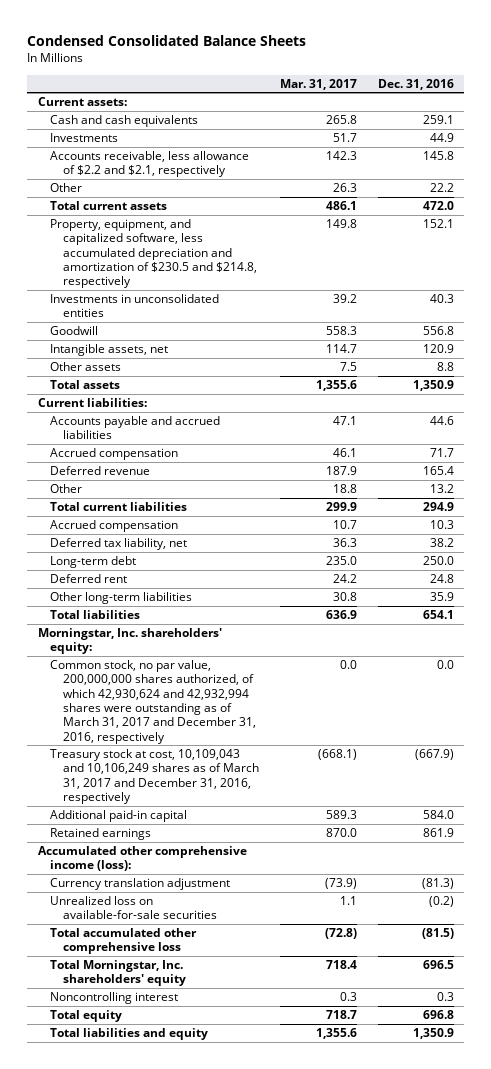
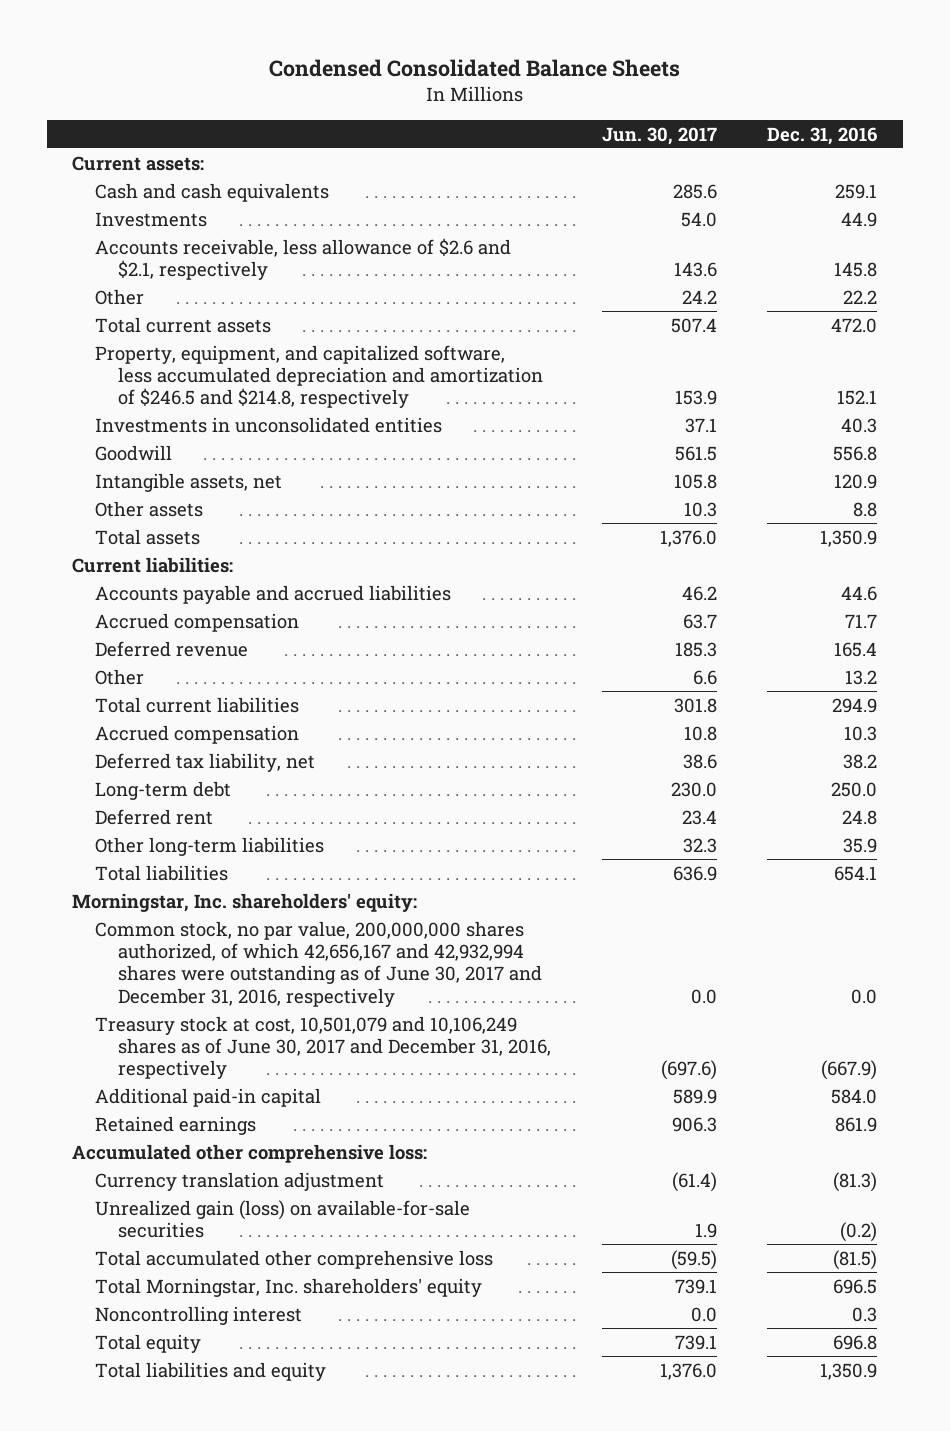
- | Mar. 31, 2017 | Dec. 31, 2016
+ | Jun. 30, 2017 | Dec. 31, 2016
- Accounts receivable, less allowance of $2.2 and $2.1, respectively | 142.3 | 145.8
+ Accounts receivable, less allowance of $2.6 and $2.1, respectively | 143.6 | 145.8
- Property, equipment, and capitalized software, less accumulated depreciation and amortization of $230.5 and $214.8, respectively | 149.8 | 152.1
+ Property, equipment, and capitalized software, less accumulated depreciation and amortization of $246.5 and $214.8, respectively | 153.9 | 152.1
- Common stock, no par value, 200,000,000 shares authorized, of which 42,930,624 and 42,932,994 shares were outstanding as of March 31, 2017 and December 31, 2016, respectively | 0.0 | 0.0
- Treasury stock at cost, 10,109,043 and 10,106,249 shares as of March 31, 2017 and December 31, 2016, respectively | (668.1) | (667.9)
+ Common stock, no par value, 200,000,000 shares authorized, of which 42,656,167 and 42,932,994 shares were outstanding as of June 30, 2017 and December 31, 2016, respectively | 0.0 | 0.0
+ Treasury stock at cost, 10,501,079 and 10,106,249 shares as of June 30, 2017 and December 31, 2016, respectively | (697.6) | (667.9)
- Accumulated other comprehensive income (loss):
+ Accumulated other comprehensive loss:
- Unrealized loss on available-for-sale securities | 1.1 | (0.2)
+ Unrealized gain (loss) on available-for-sale securities | 1.9 | (0.2)

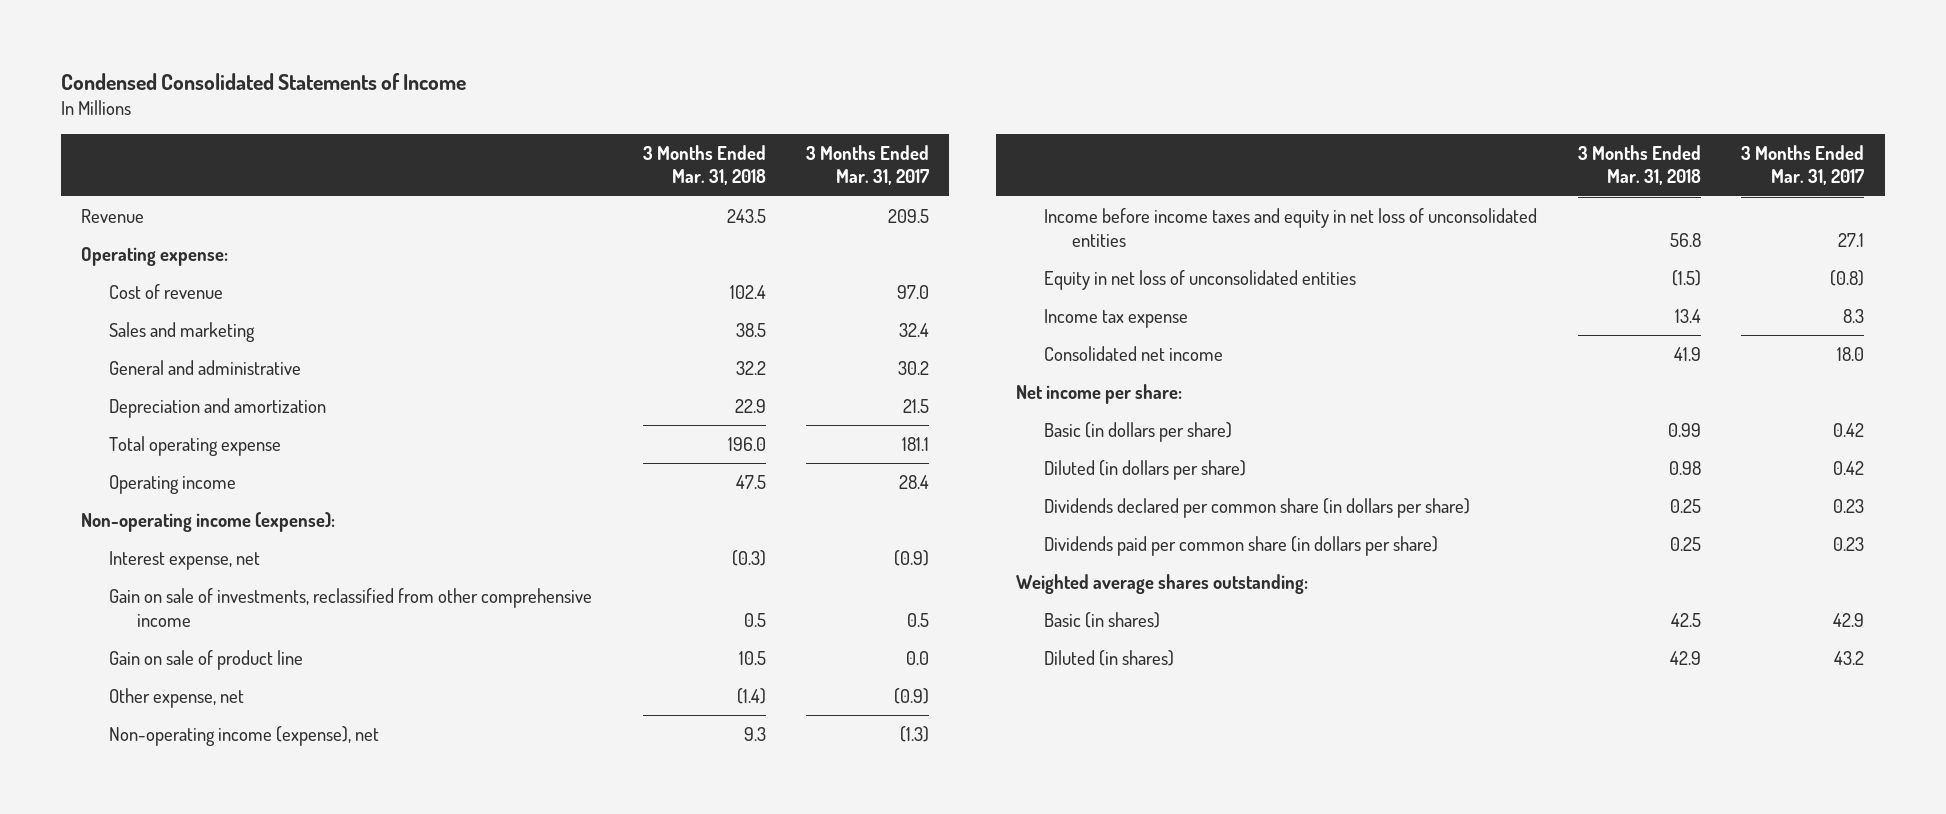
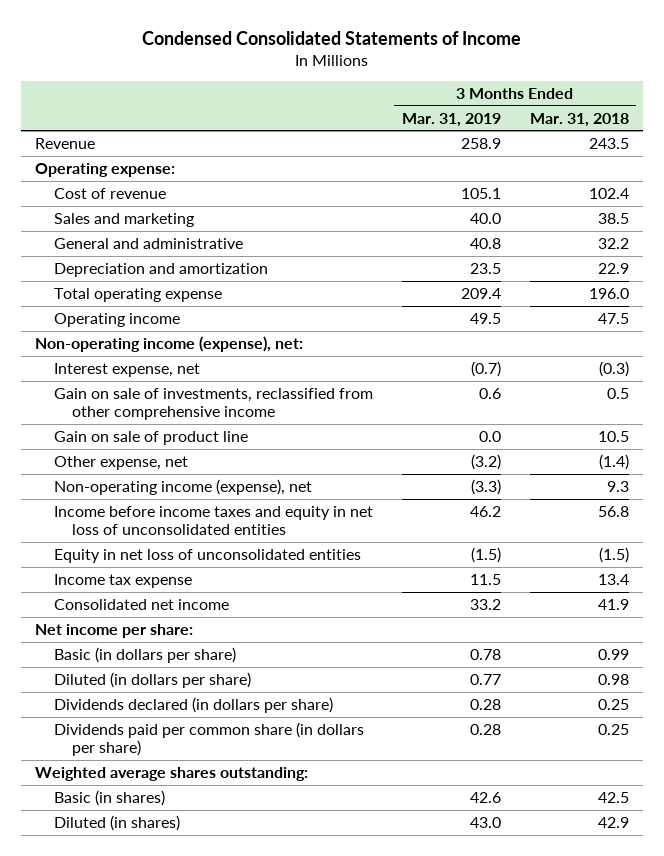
- | 3 Months Ended Mar. 31, 2018 | 3 Months Ended Mar. 31, 2017
+ | 3 Months Ended Mar. 31, 2019 | 3 Months Ended Mar. 31, 2018
- Non-operating income (expense):
+ Non-operating income (expense), net:
- Dividends declared per common share (in dollars per share) | 0.25 | 0.23
+ Dividends declared (in dollars per share) | 0.28 | 0.25

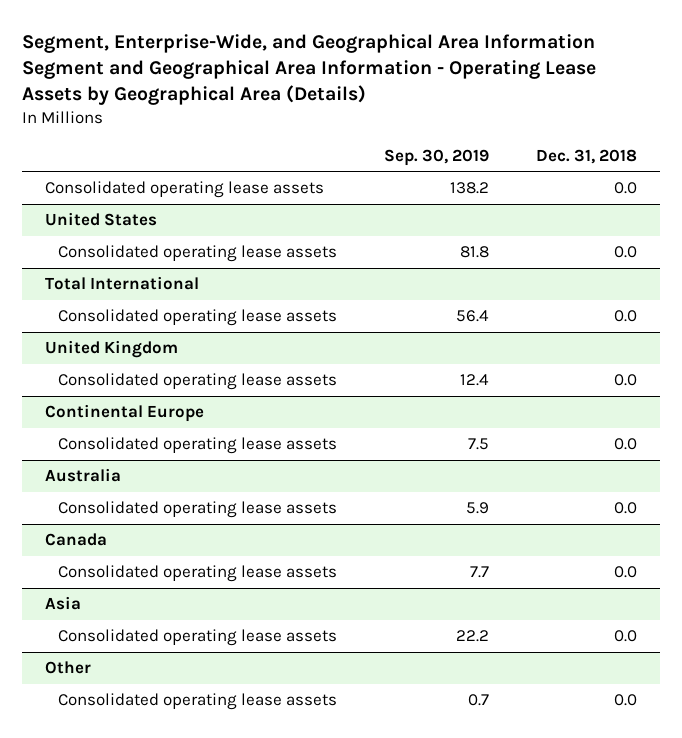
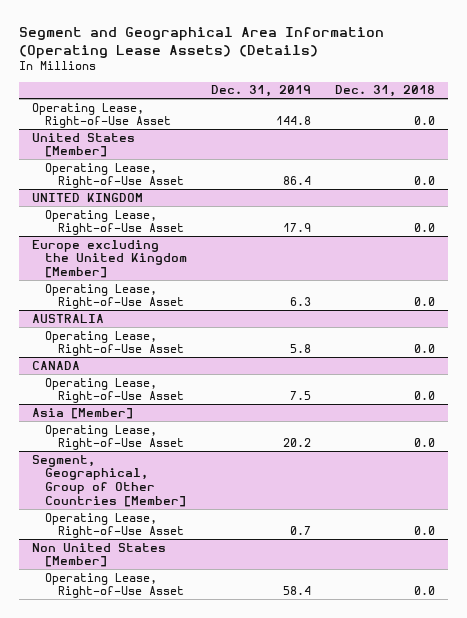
- Segment, Enterprise-Wide, and Geographical Area Information Segment and Geographical Area Information - Operating Lease Assets by Geographical Area (Details)
+ Segment and Geographical Area Information (Operating Lease Assets) (Details)
- | Sep. 30, 2019 | Dec. 31, 2018
+ | Dec. 31, 2019 | Dec. 31, 2018
- Consolidated operating lease assets | 138.2 | 0.0
- United States
- Consolidated operating lease assets | 81.8 | 0.0
- Total International
- Consolidated operating lease assets | 56.4 | 0.0
- United Kingdom
- Consolidated operating lease assets | 12.4 | 0.0
- Continental Europe
- Consolidated operating lease assets | 7.5 | 0.0
- Australia
- Consolidated operating lease assets | 5.9 | 0.0
- Canada
- Consolidated operating lease assets | 7.7 | 0.0
- Asia
- Consolidated operating lease assets | 22.2 | 0.0
- Other
- Consolidated operating lease assets | 0.7 | 0.0
+ Operating Lease, Right-of-Use Asset | 144.8 | 0.0
+ United States [Member]
+ Operating Lease, Right-of-Use Asset | 86.4 | 0.0
+ UNITED KINGDOM
+ Operating Lease, Right-of-Use Asset | 17.9 | 0.0
+ Europe excluding the United Kingdom [Member]
+ Operating Lease, Right-of-Use Asset | 6.3 | 0.0
+ AUSTRALIA
+ Operating Lease, Right-of-Use Asset | 5.8 | 0.0
+ CANADA
+ Operating Lease, Right-of-Use Asset | 7.5 | 0.0
+ Asia [Member]
+ Operating Lease, Right-of-Use Asset | 20.2 | 0.0
+ Segment, Geographical, Group of Other Countries [Member]
+ Operating Lease, Right-of-Use Asset | 0.7 | 0.0
+ Non United States [Member]
+ Operating Lease, Right-of-Use Asset | 58.4 | 0.0

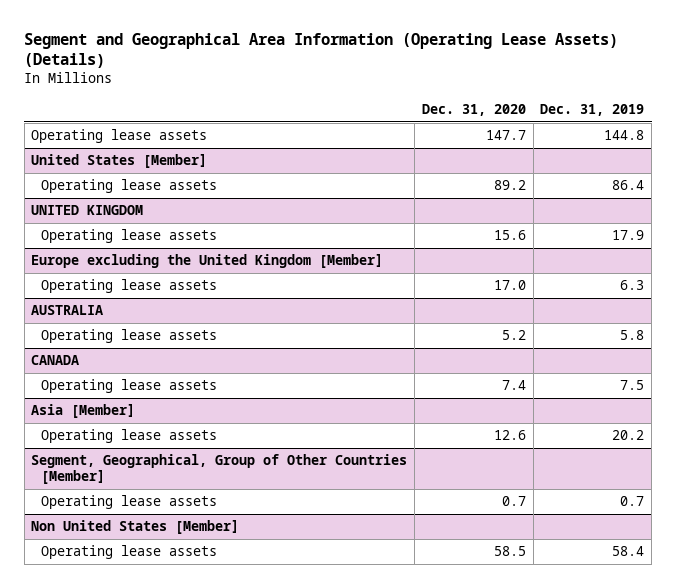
- | Dec. 31, 2019 | Dec. 31, 2018
+ | Dec. 31, 2020 | Dec. 31, 2019
- Operating Lease, Right-of-Use Asset | 144.8 | 0.0
+ Operating lease assets | 147.7 | 144.8
@ United States [Member]
- Operating Lease, Right-of-Use Asset | 86.4 | 0.0
+ Operating lease assets | 89.2 | 86.4
@ UNITED KINGDOM
- Operating Lease, Right-of-Use Asset | 17.9 | 0.0
+ Operating lease assets | 15.6 | 17.9
@ Europe excluding the United Kingdom [Member]
- Operating Lease, Right-of-Use Asset | 6.3 | 0.0
+ Operating lease assets | 17.0 | 6.3
@ AUSTRALIA
- Operating Lease, Right-of-Use Asset | 5.8 | 0.0
+ Operating lease assets | 5.2 | 5.8
@ CANADA
- Operating Lease, Right-of-Use Asset | 7.5 | 0.0
+ Operating lease assets | 7.4 | 7.5
@ Asia [Member]
- Operating Lease, Right-of-Use Asset | 20.2 | 0.0
+ Operating lease assets | 12.6 | 20.2
@ Segment, Geographical, Group of Other Countries [Member]
- Operating Lease, Right-of-Use Asset | 0.7 | 0.0
+ Operating lease assets | 0.7 | 0.7
@ Non United States [Member]
- Operating Lease, Right-of-Use Asset | 58.4 | 0.0
+ Operating lease assets | 58.5 | 58.4

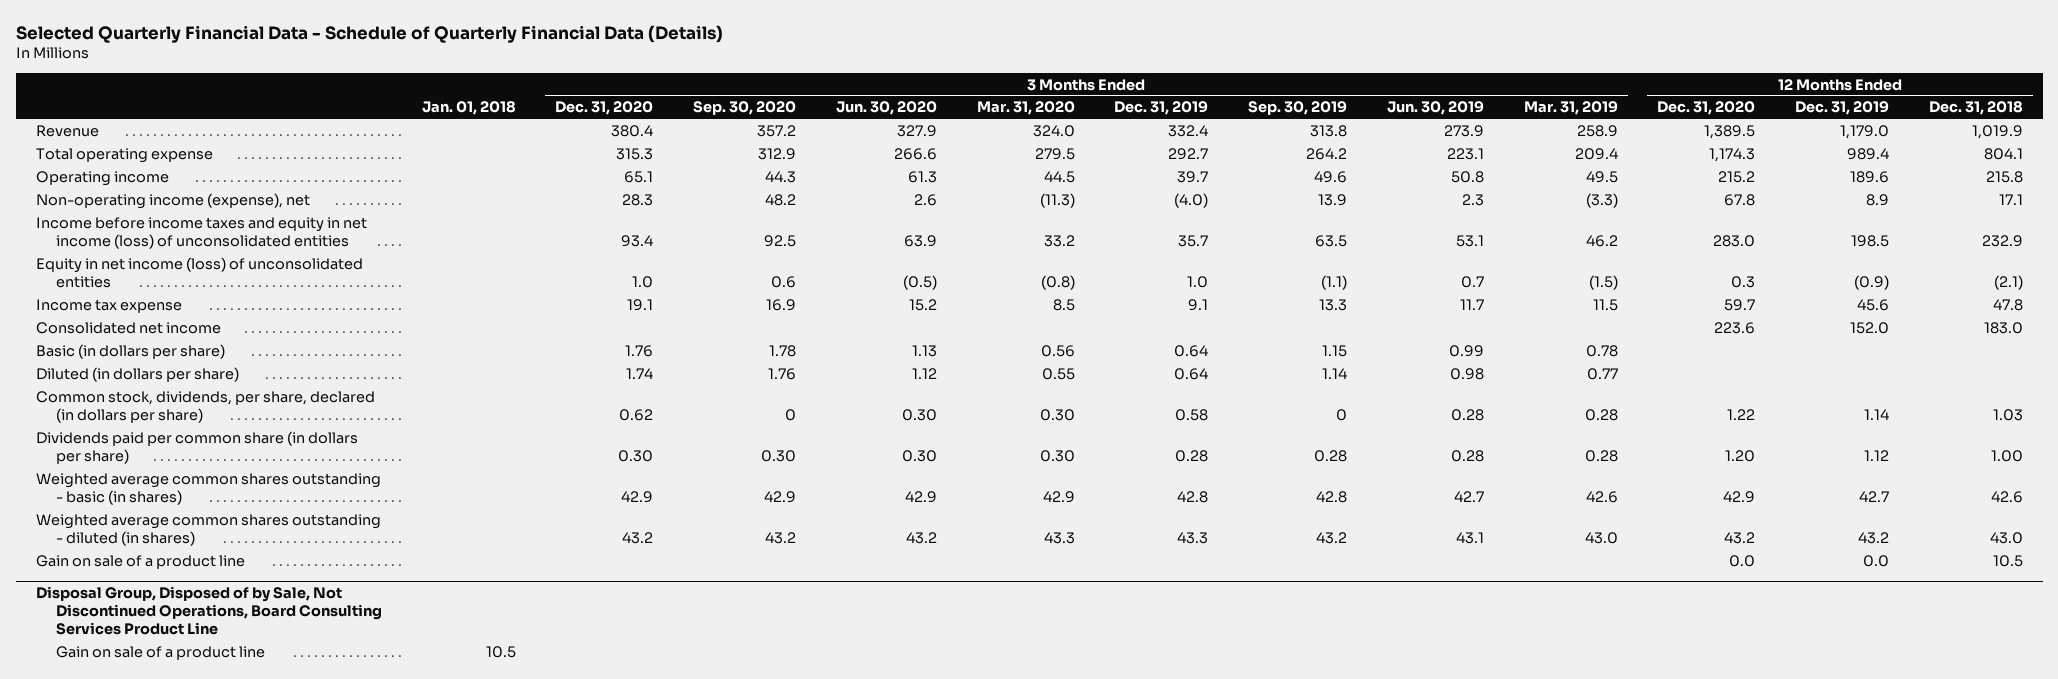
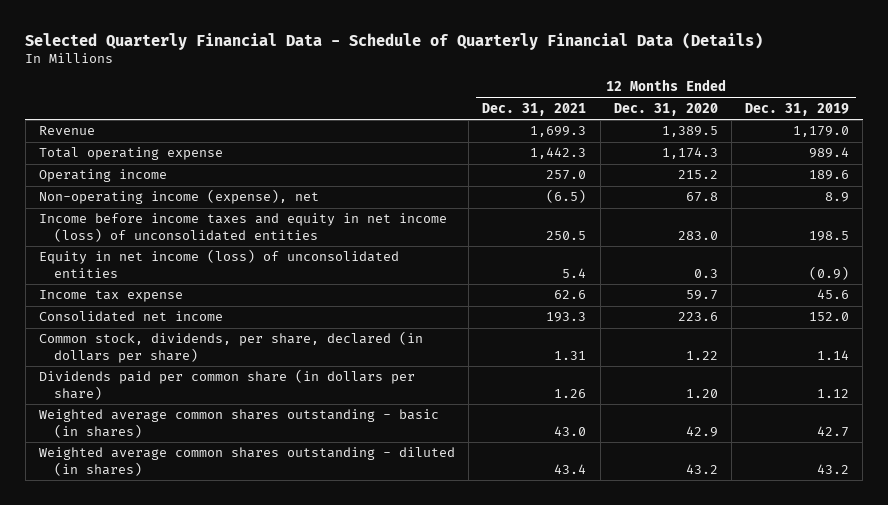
- | Jan. 01, 2018 | 3 Months Ended Dec. 31, 2020 | 3 Months Ended Sep. 30, 2020 | 3 Months Ended Jun. 30, 2020 | 3 Months Ended Mar. 31, 2020 | 3 Months Ended Dec. 31, 2019 | 3 Months Ended Sep. 30, 2019 | 3 Months Ended Jun. 30, 2019 | 3 Months Ended Mar. 31, 2019 | 12 Months Ended Dec. 31, 2020 | 12 Months Ended Dec. 31, 2019 | 12 Months Ended Dec. 31, 2018
+ | 12 Months Ended Dec. 31, 2021 | 12 Months Ended Dec. 31, 2020 | 12 Months Ended Dec. 31, 2019
- Basic (in dollars per share) | | 1.76 | 1.78 | 1.13 | 0.56 | 0.64 | 1.15 | 0.99 | 0.78 | | |
- Diluted (in dollars per share) | | 1.74 | 1.76 | 1.12 | 0.55 | 0.64 | 1.14 | 0.98 | 0.77 | | |
- Gain on sale of a product line | | | | | | | | | | 0.0 | 0.0 | 10.5
- Disposal Group, Disposed of by Sale, Not Discontinued Operations, Board Consulting Services Product Line
- Gain on sale of a product line | 10.5 | | | | | | | | | | |

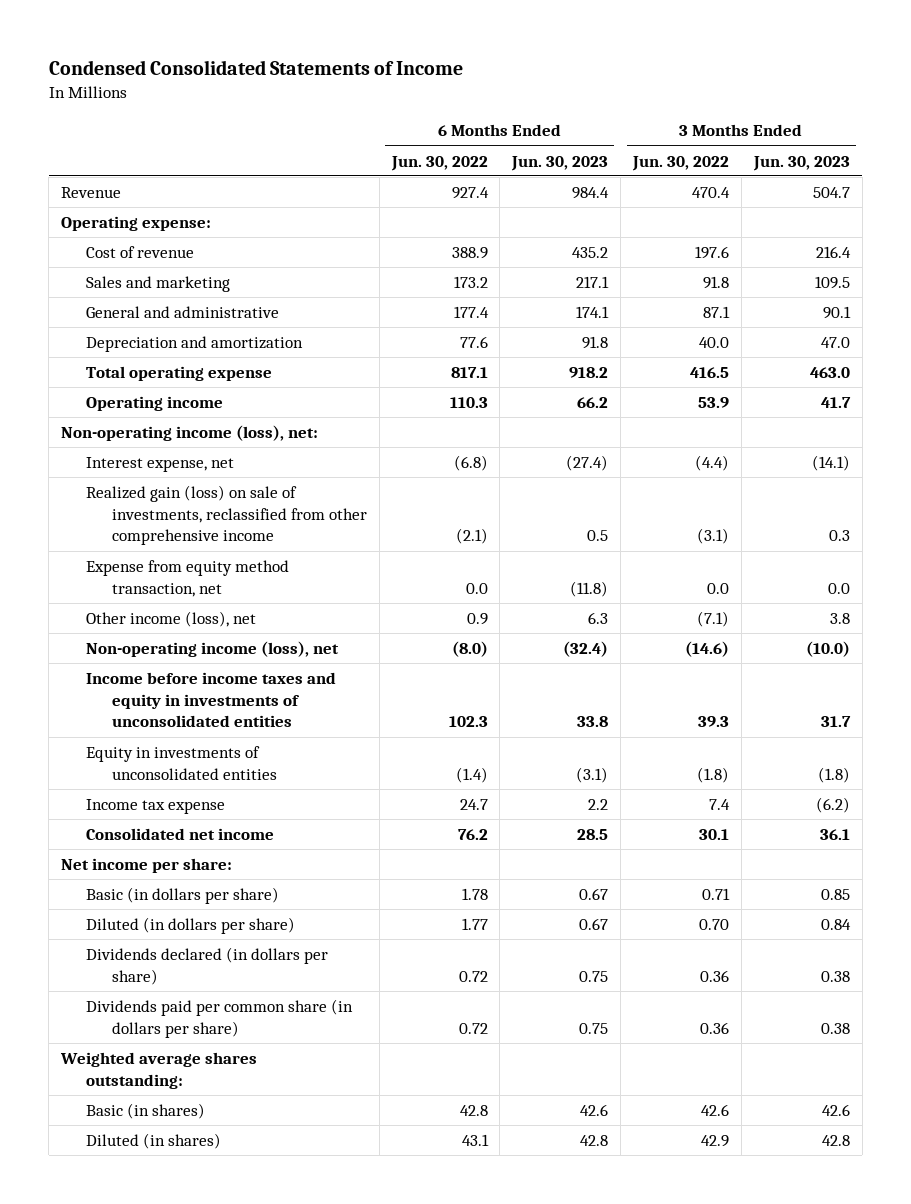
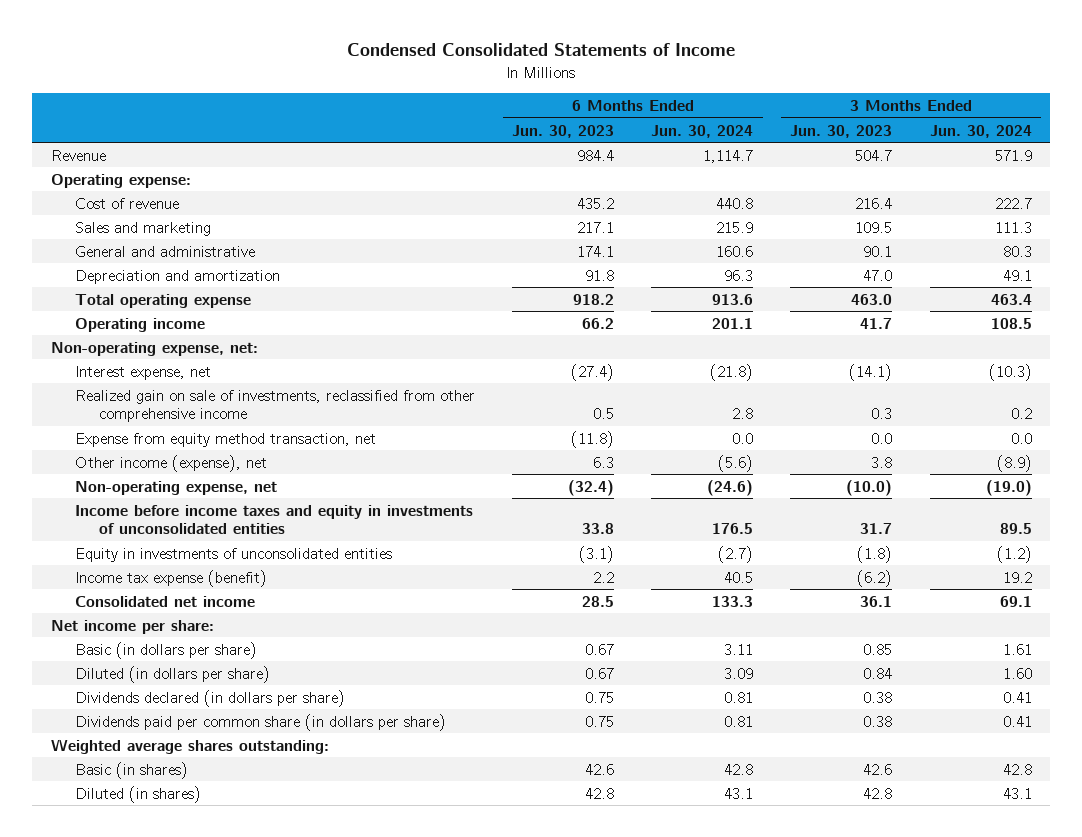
- | 6 Months Ended Jun. 30, 2022 | 6 Months Ended Jun. 30, 2023 | 3 Months Ended Jun. 30, 2022 | 3 Months Ended Jun. 30, 2023
+ | 6 Months Ended Jun. 30, 2023 | 6 Months Ended Jun. 30, 2024 | 3 Months Ended Jun. 30, 2023 | 3 Months Ended Jun. 30, 2024
- Non-operating income (loss), net:
+ Non-operating expense, net:
- Realized gain (loss) on sale of investments, reclassified from other comprehensive income | (2.1) | 0.5 | (3.1) | 0.3
+ Realized gain on sale of investments, reclassified from other comprehensive income | 0.5 | 2.8 | 0.3 | 0.2
- Other income (loss), net | 0.9 | 6.3 | (7.1) | 3.8
- Non-operating income (loss), net | (8.0) | (32.4) | (14.6) | (10.0)
+ Other income (expense), net | 6.3 | (5.6) | 3.8 | (8.9)
+ Non-operating expense, net | (32.4) | (24.6) | (10.0) | (19.0)
- Income tax expense | 24.7 | 2.2 | 7.4 | (6.2)
+ Income tax expense (benefit) | 2.2 | 40.5 | (6.2) | 19.2

